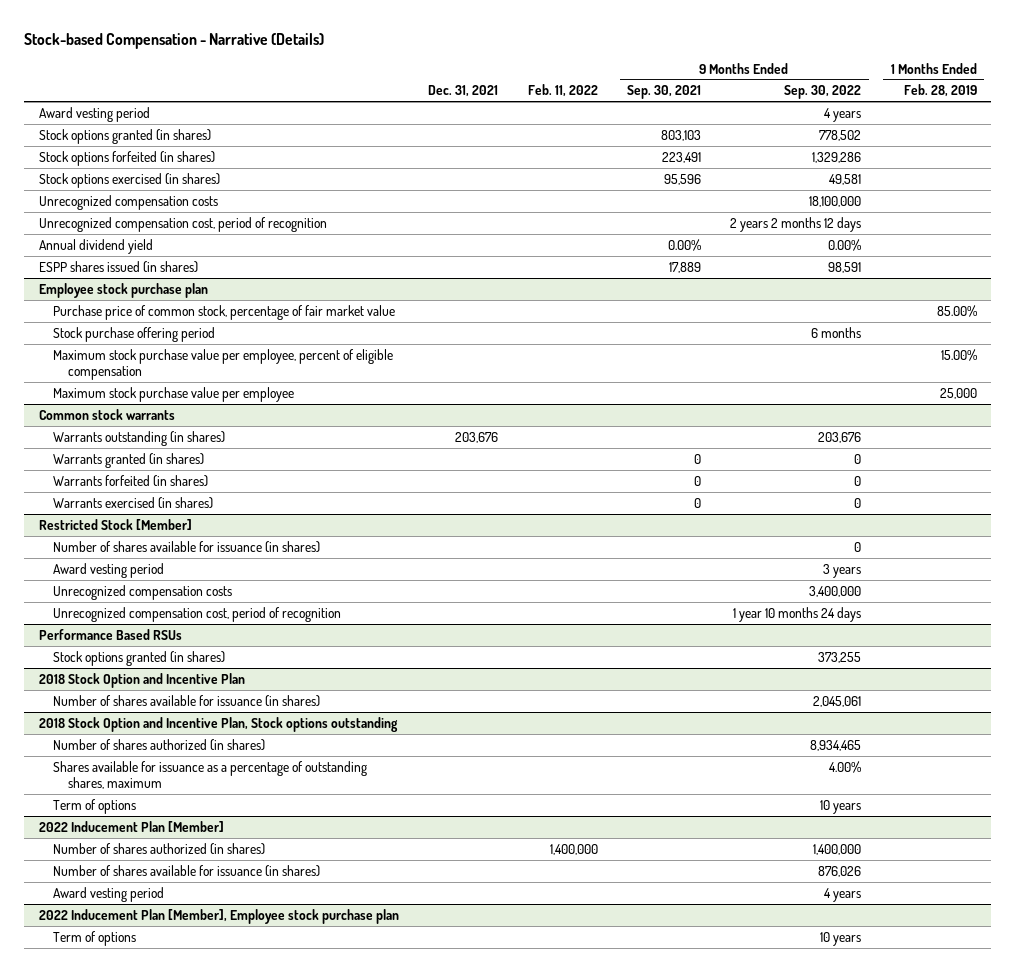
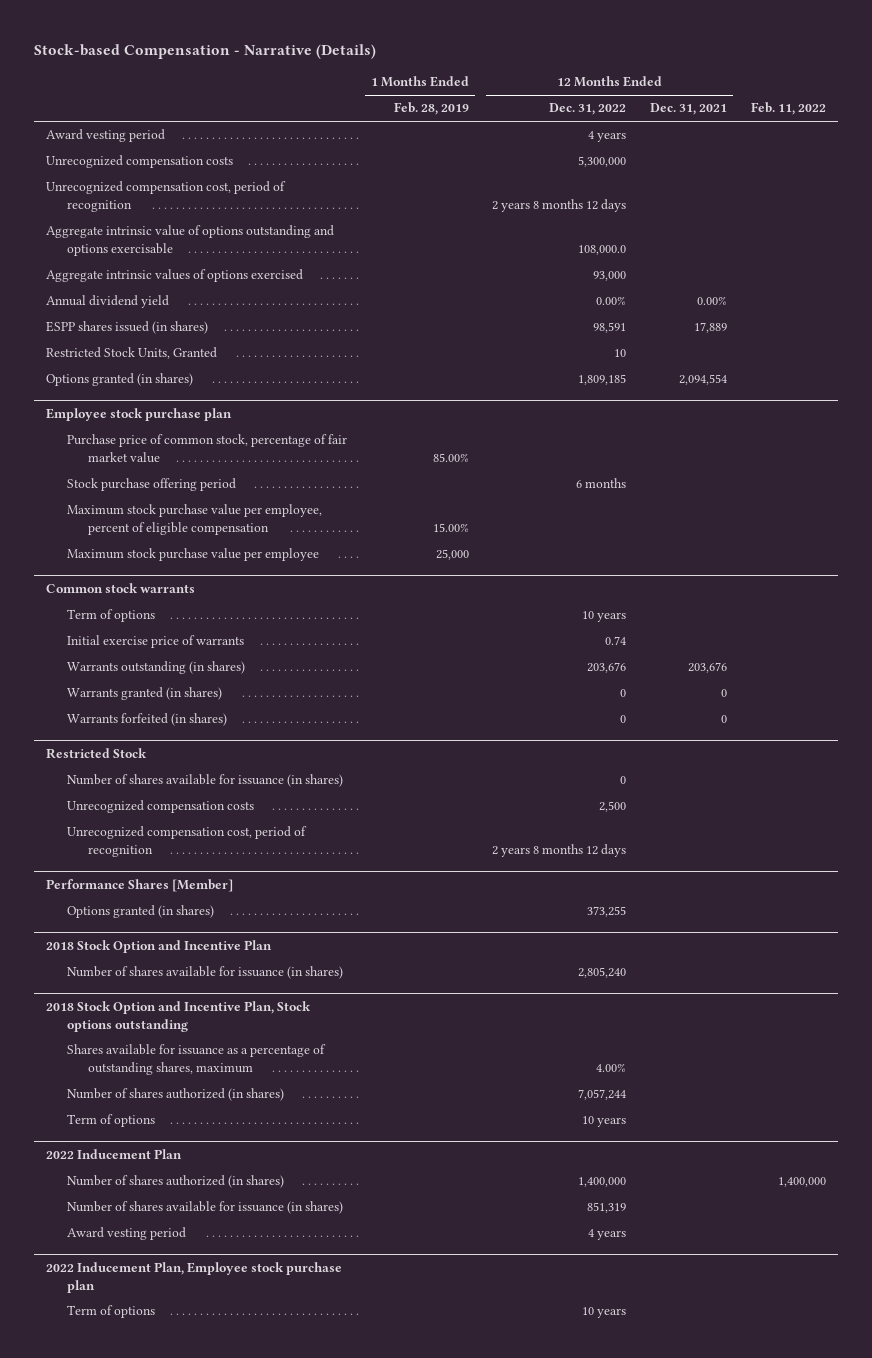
- | Dec. 31, 2021 | Feb. 11, 2022 | 9 Months Ended Sep. 30, 2021 | 9 Months Ended Sep. 30, 2022 | 1 Months Ended Feb. 28, 2019
+ | 1 Months Ended Feb. 28, 2019 | 12 Months Ended Dec. 31, 2022 | 12 Months Ended Dec. 31, 2021 | Feb. 11, 2022
- Stock options granted (in shares) | | | 803,103 | 778,502 |
- Stock options forfeited (in shares) | | | 223,491 | 1,329,286 |
- Stock options exercised (in shares) | | | 95,596 | 49,581 |
+ Aggregate intrinsic value of options outstanding and options exercisable | | 108,000.0 | |
+ Aggregate intrinsic values of options exercised | | 93,000 | |
+ Restricted Stock Units, Granted | | 10 | |
+ Options granted (in shares) | | 1,809,185 | 2,094,554 |
@ Common stock warrants
+ Term of options | | 10 years | |
+ Initial exercise price of warrants | | 0.74 | |
- Warrants exercised (in shares) | | | 0 | 0 |
- Restricted Stock [Member]
+ Restricted Stock
- Award vesting period | | | | 3 years |
- Performance Based RSUs
- Stock options granted (in shares) | | | | 373,255 |
+ Performance Shares [Member]
+ Options granted (in shares) | | 373,255 | |
@ 2018 Stock Option and Incentive Plan, Stock options outstanding
moved down: Number of shares authorized (in shares) | | 7,057,244 | |
- 2022 Inducement Plan [Member]
+ 2022 Inducement Plan
- 2022 Inducement Plan [Member], Employee stock purchase plan
+ 2022 Inducement Plan, Employee stock purchase plan

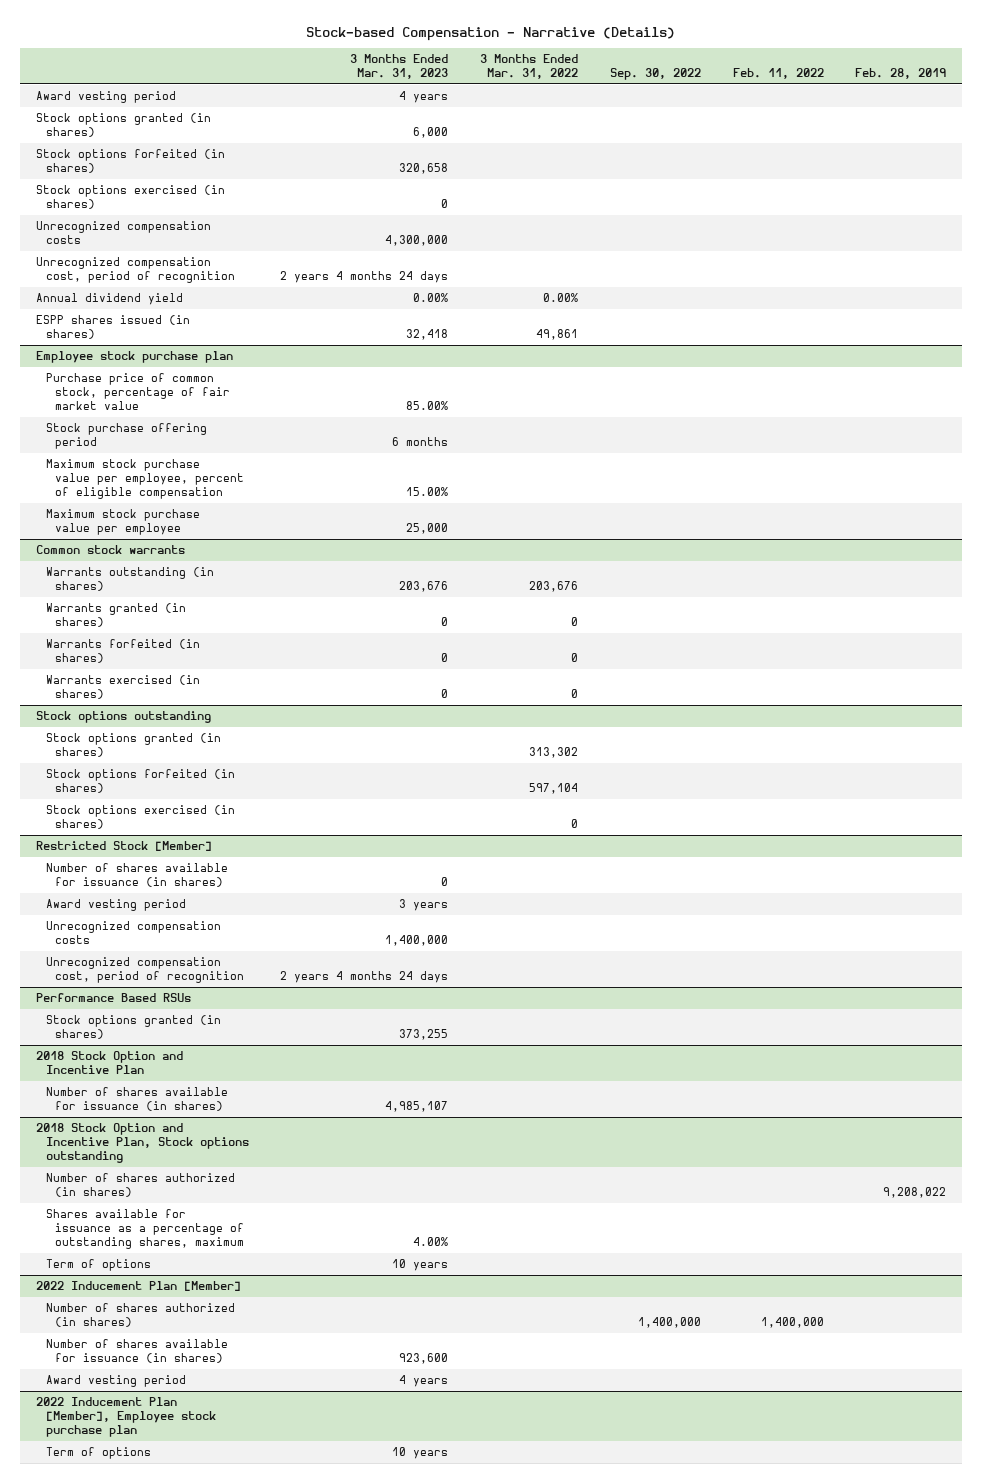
- | 1 Months Ended Feb. 28, 2019 | 12 Months Ended Dec. 31, 2022 | 12 Months Ended Dec. 31, 2021 | Feb. 11, 2022
+ | 3 Months Ended Mar. 31, 2023 | 3 Months Ended Mar. 31, 2022 | Sep. 30, 2022 | Feb. 11, 2022 | Feb. 28, 2019
+ Stock options granted (in shares) | 6,000 | | | |
+ Stock options forfeited (in shares) | 320,658 | | | |
+ Stock options exercised (in shares) | 0 | | | |
- Aggregate intrinsic value of options outstanding and options exercisable | | 108,000.0 | |
- Aggregate intrinsic values of options exercised | | 93,000 | |
- Restricted Stock Units, Granted | | 10 | |
- Options granted (in shares) | | 1,809,185 | 2,094,554 |
@ Common stock warrants
- Term of options | | 10 years | |
- Initial exercise price of warrants | | 0.74 | |
- Restricted Stock
@ Common stock warrants
+ Warrants exercised (in shares) | 0 | 0 | | |
+ Stock options outstanding
+ Stock options granted (in shares) | | 313,302 | | |
+ Stock options forfeited (in shares) | | 597,104 | | |
+ Stock options exercised (in shares) | | 0 | | |
+ Restricted Stock [Member]
+ Award vesting period | 3 years | | | |
- Performance Shares [Member]
- Options granted (in shares) | | 373,255 | |
+ Performance Based RSUs
+ Stock options granted (in shares) | 373,255 | | | |
@ 2018 Stock Option and Incentive Plan, Stock options outstanding
moved down: Shares available for issuance as a percentage of outstanding shares, maximum | 4.00% | | | |
- 2022 Inducement Plan
+ 2022 Inducement Plan [Member]
- 2022 Inducement Plan, Employee stock purchase plan
+ 2022 Inducement Plan [Member], Employee stock purchase plan

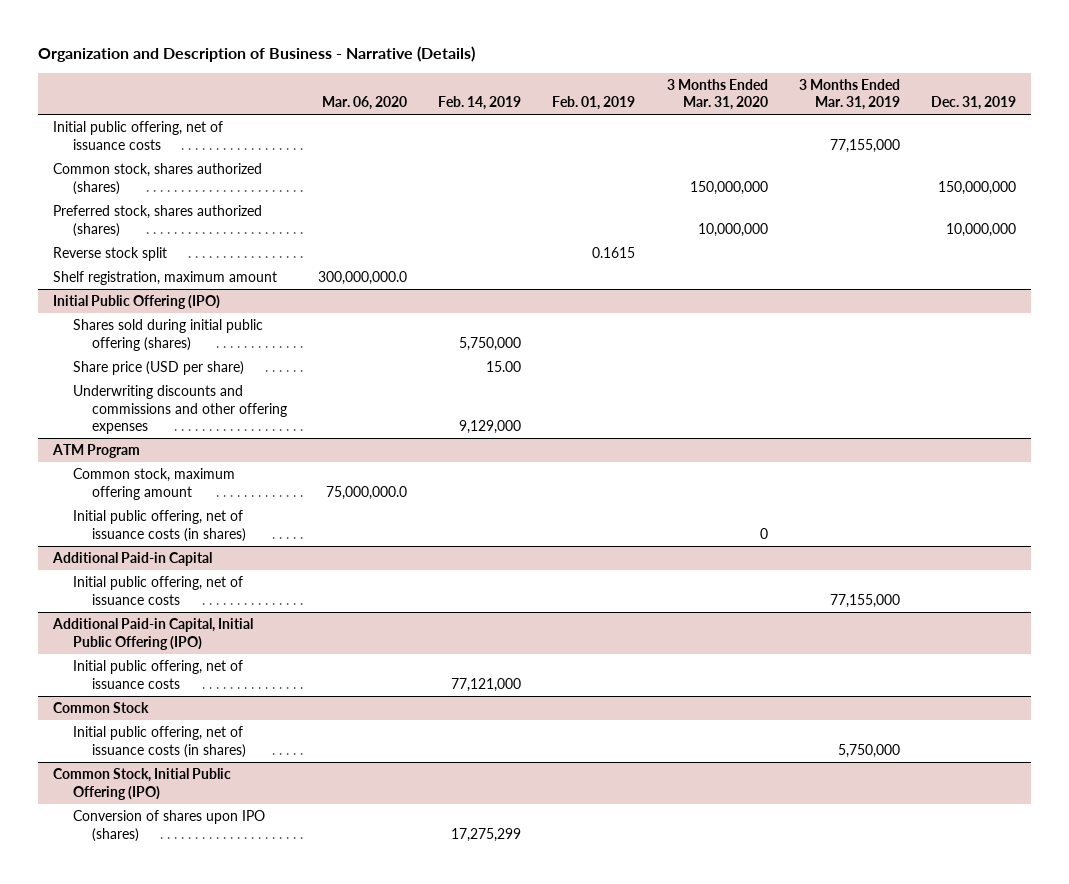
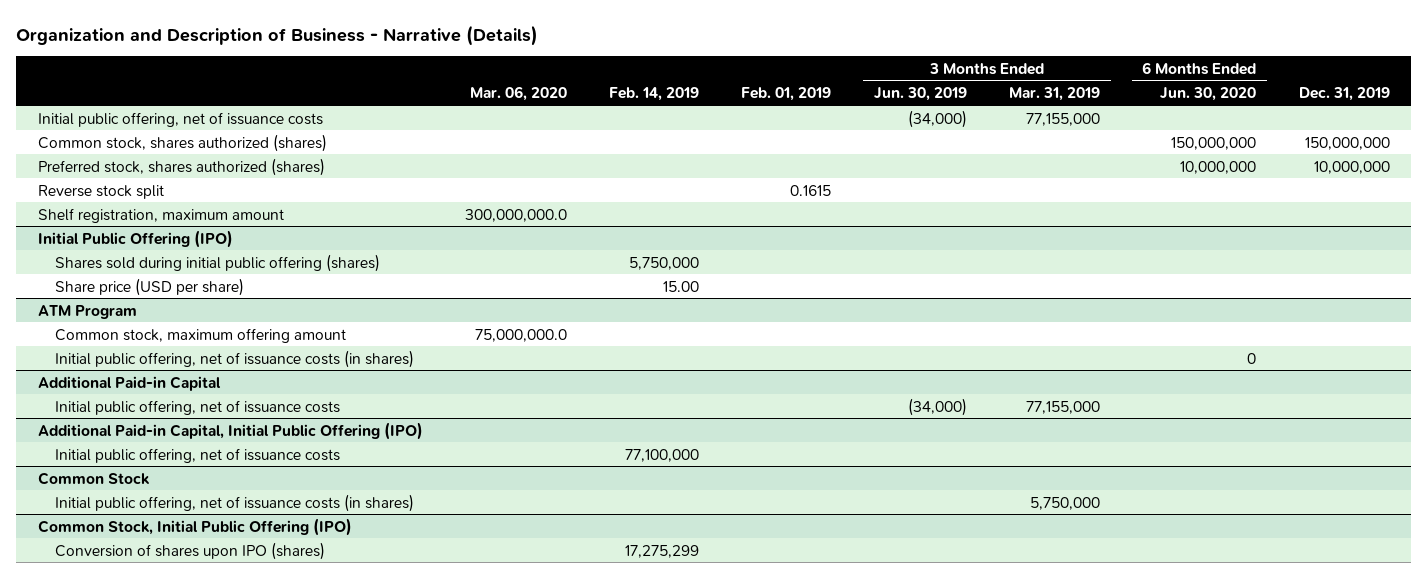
- | Mar. 06, 2020 | Feb. 14, 2019 | Feb. 01, 2019 | 3 Months Ended Mar. 31, 2020 | 3 Months Ended Mar. 31, 2019 | Dec. 31, 2019
+ | Mar. 06, 2020 | Feb. 14, 2019 | Feb. 01, 2019 | 3 Months Ended Jun. 30, 2019 | 3 Months Ended Mar. 31, 2019 | 6 Months Ended Jun. 30, 2020 | Dec. 31, 2019
@ Initial Public Offering (IPO)
- Underwriting discounts and commissions and other offering expenses | | 9,129,000 | | | |
@ Additional Paid-in Capital, Initial Public Offering (IPO)
- Initial public offering, net of issuance costs | | 77,121,000 | | | |
+ Initial public offering, net of issuance costs | | 77,100,000 | | | | |

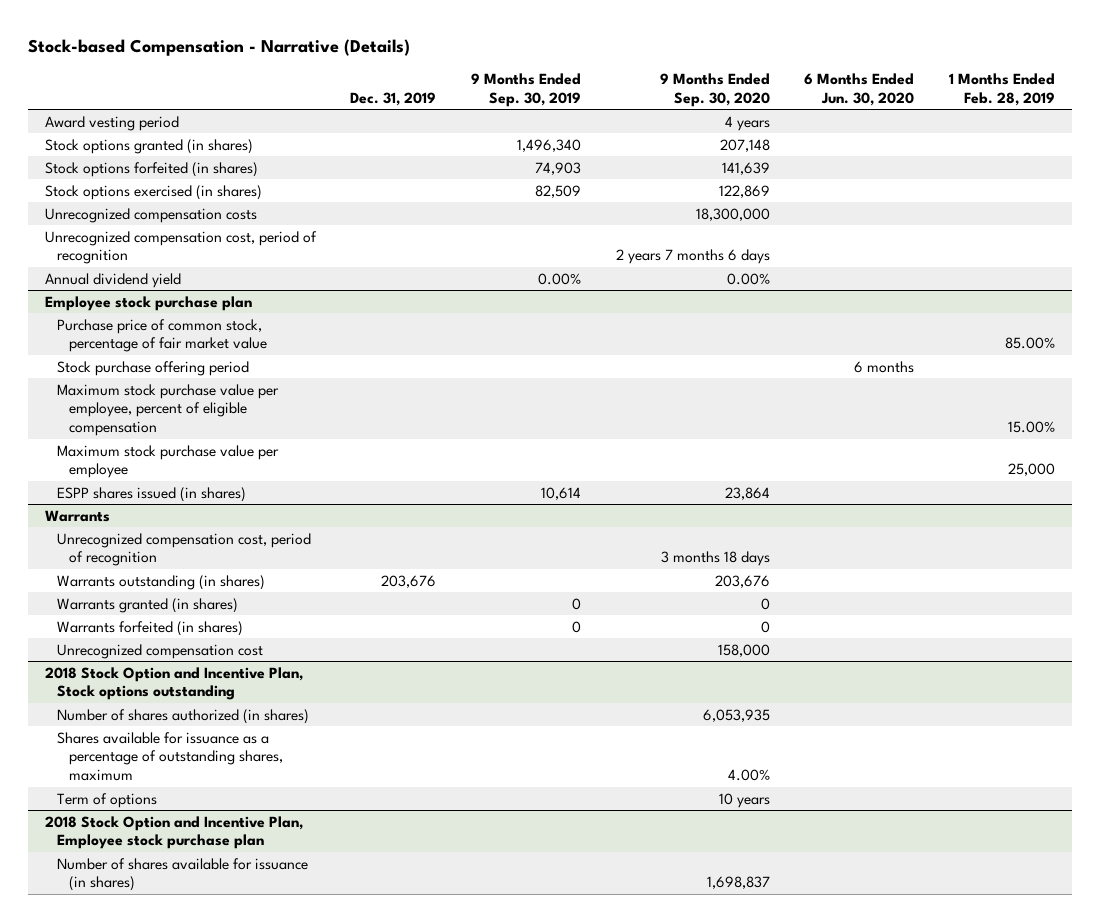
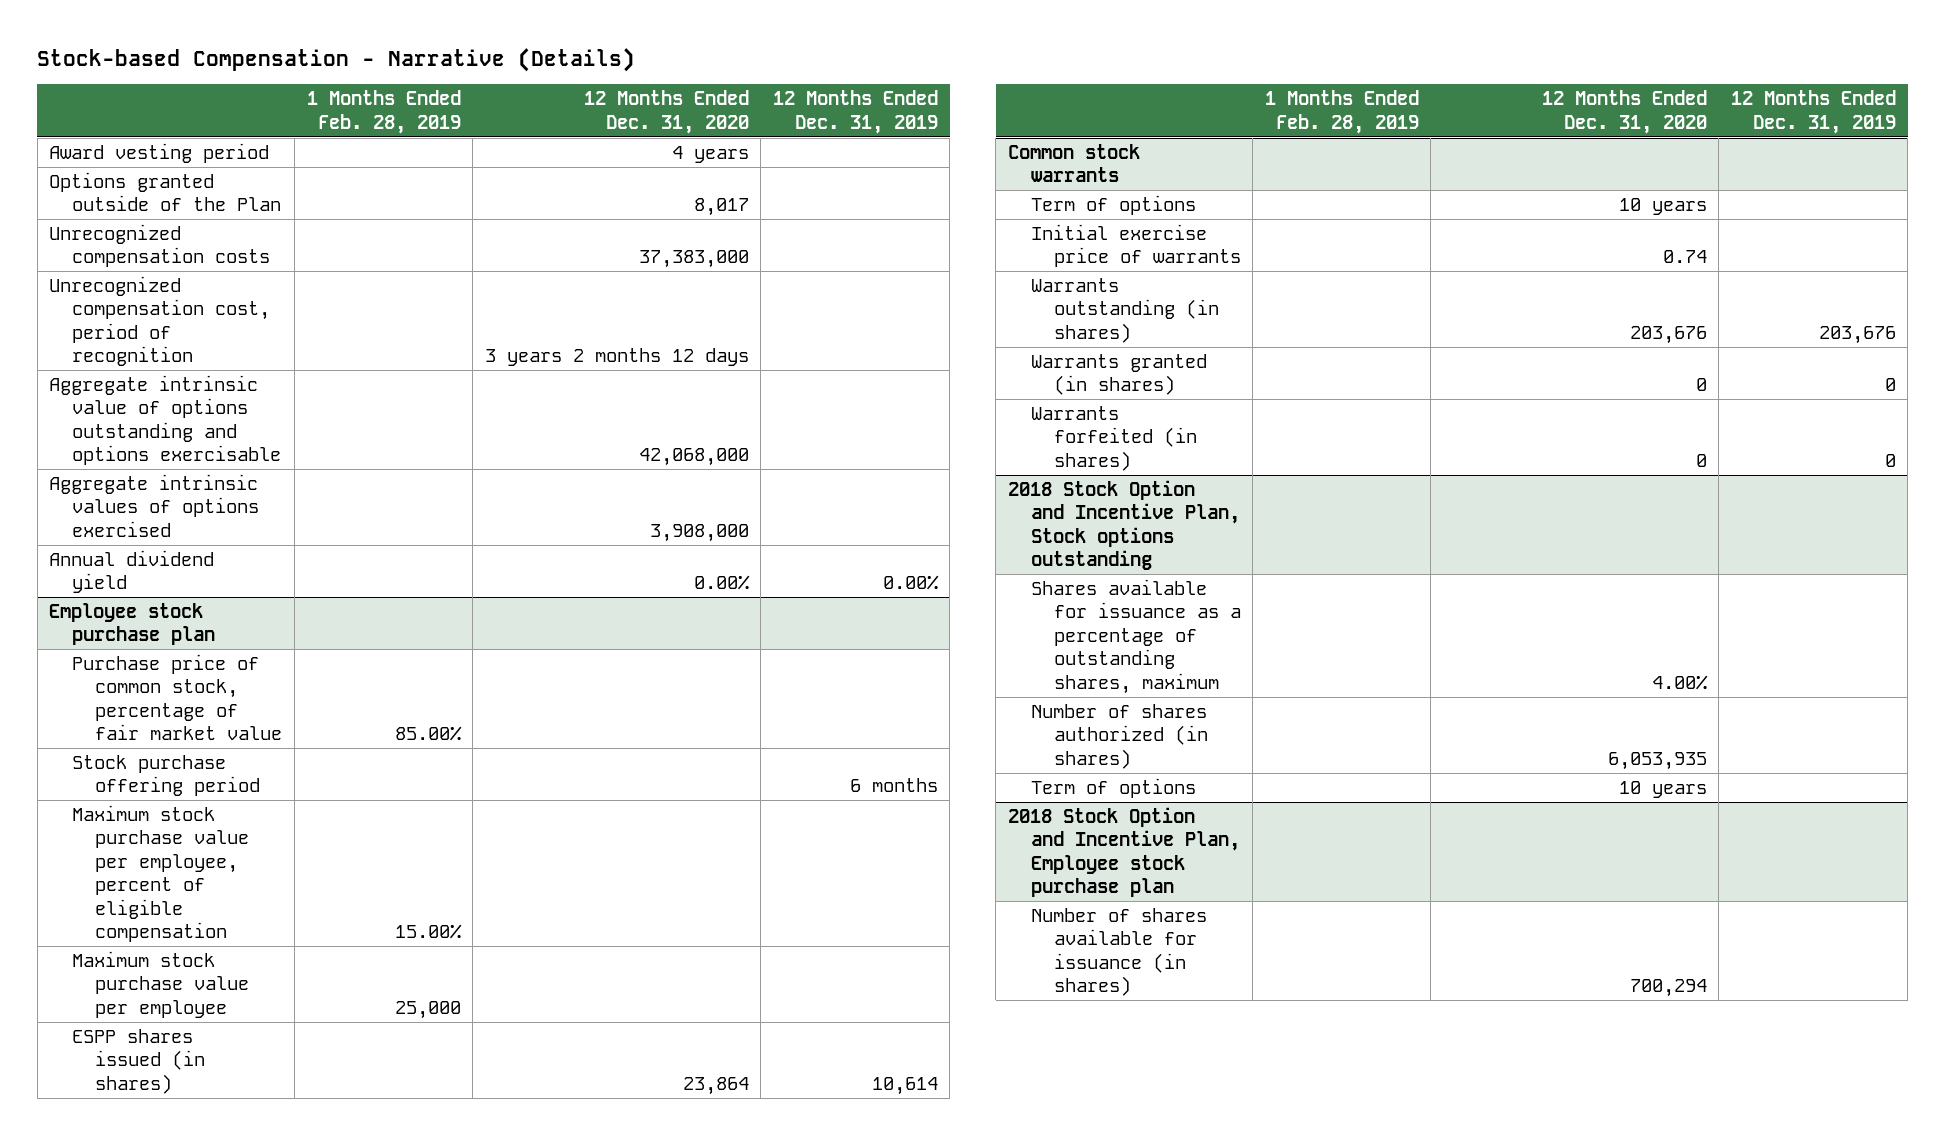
- | Dec. 31, 2019 | 9 Months Ended Sep. 30, 2019 | 9 Months Ended Sep. 30, 2020 | 6 Months Ended Jun. 30, 2020 | 1 Months Ended Feb. 28, 2019
+ | 1 Months Ended Feb. 28, 2019 | 12 Months Ended Dec. 31, 2020 | 12 Months Ended Dec. 31, 2019
- Stock options granted (in shares) | | 1,496,340 | 207,148 | |
- Stock options forfeited (in shares) | | 74,903 | 141,639 | |
- Stock options exercised (in shares) | | 82,509 | 122,869 | |
+ Options granted outside of the Plan | | 8,017 |
+ Aggregate intrinsic value of options outstanding and options exercisable | | 42,068,000 |
+ Aggregate intrinsic values of options exercised | | 3,908,000 |
- Warrants
- Unrecognized compensation cost, period of recognition | | | 3 months 18 days | |
+ Common stock warrants
+ Term of options | | 10 years |
+ Initial exercise price of warrants | | 0.74 |
- Unrecognized compensation cost | | | 158,000 | |
@ 2018 Stock Option and Incentive Plan, Stock options outstanding
moved down: Number of shares authorized (in shares) | | 6,053,935 |

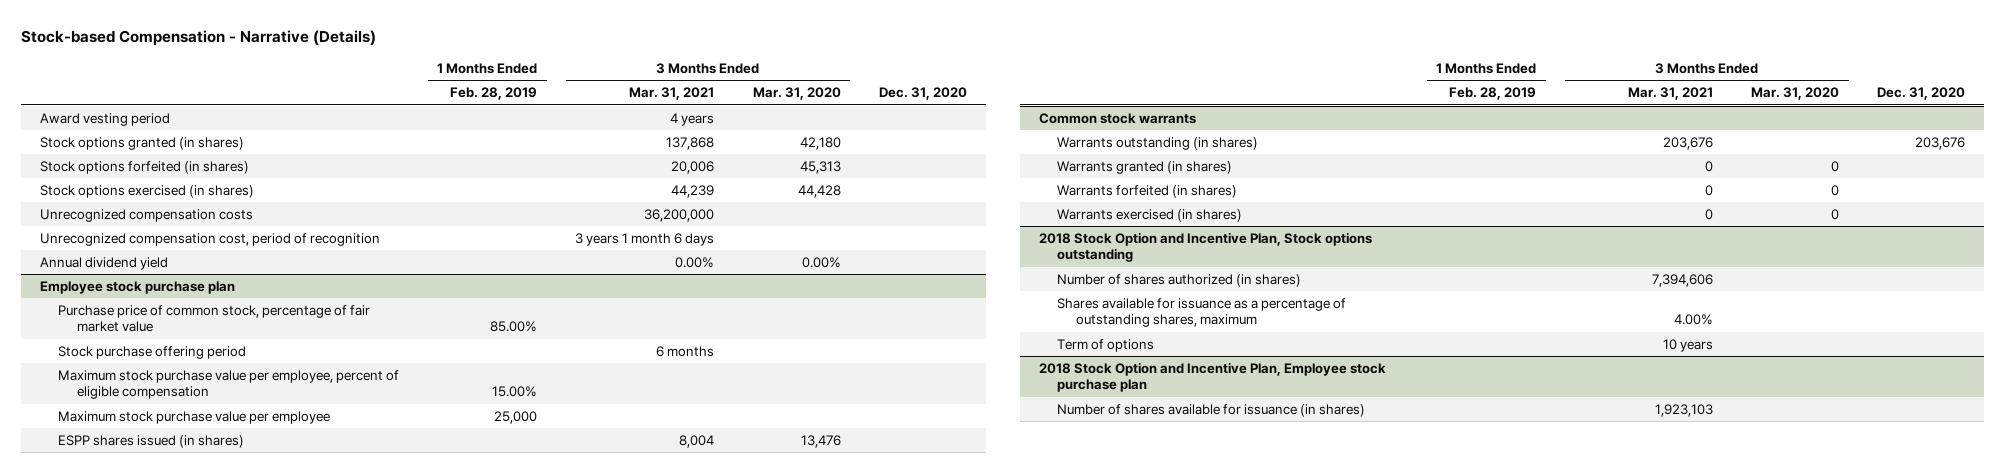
- | 1 Months Ended Feb. 28, 2019 | 12 Months Ended Dec. 31, 2020 | 12 Months Ended Dec. 31, 2019
+ | 1 Months Ended Feb. 28, 2019 | 3 Months Ended Mar. 31, 2021 | 3 Months Ended Mar. 31, 2020 | Dec. 31, 2020
- Options granted outside of the Plan | | 8,017 |
+ Stock options granted (in shares) | | 137,868 | 42,180 |
+ Stock options forfeited (in shares) | | 20,006 | 45,313 |
+ Stock options exercised (in shares) | | 44,239 | 44,428 |
- Aggregate intrinsic value of options outstanding and options exercisable | | 42,068,000 |
- Aggregate intrinsic values of options exercised | | 3,908,000 |
@ Common stock warrants
- Term of options | | 10 years |
- Initial exercise price of warrants | | 0.74 |
+ Warrants exercised (in shares) | | 0 | 0 |
@ 2018 Stock Option and Incentive Plan, Stock options outstanding
moved down: Shares available for issuance as a percentage of outstanding shares, maximum | | 4.00% | |

